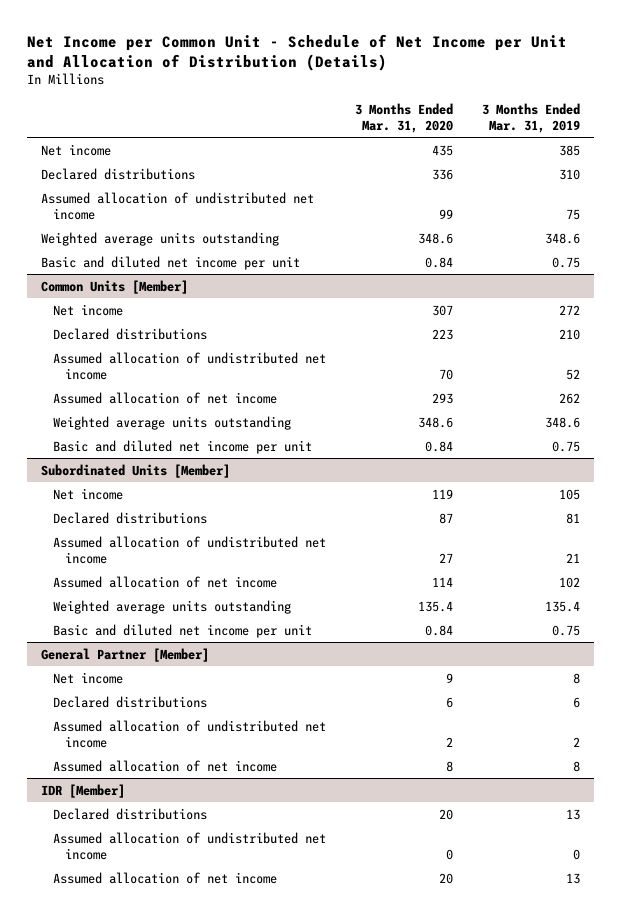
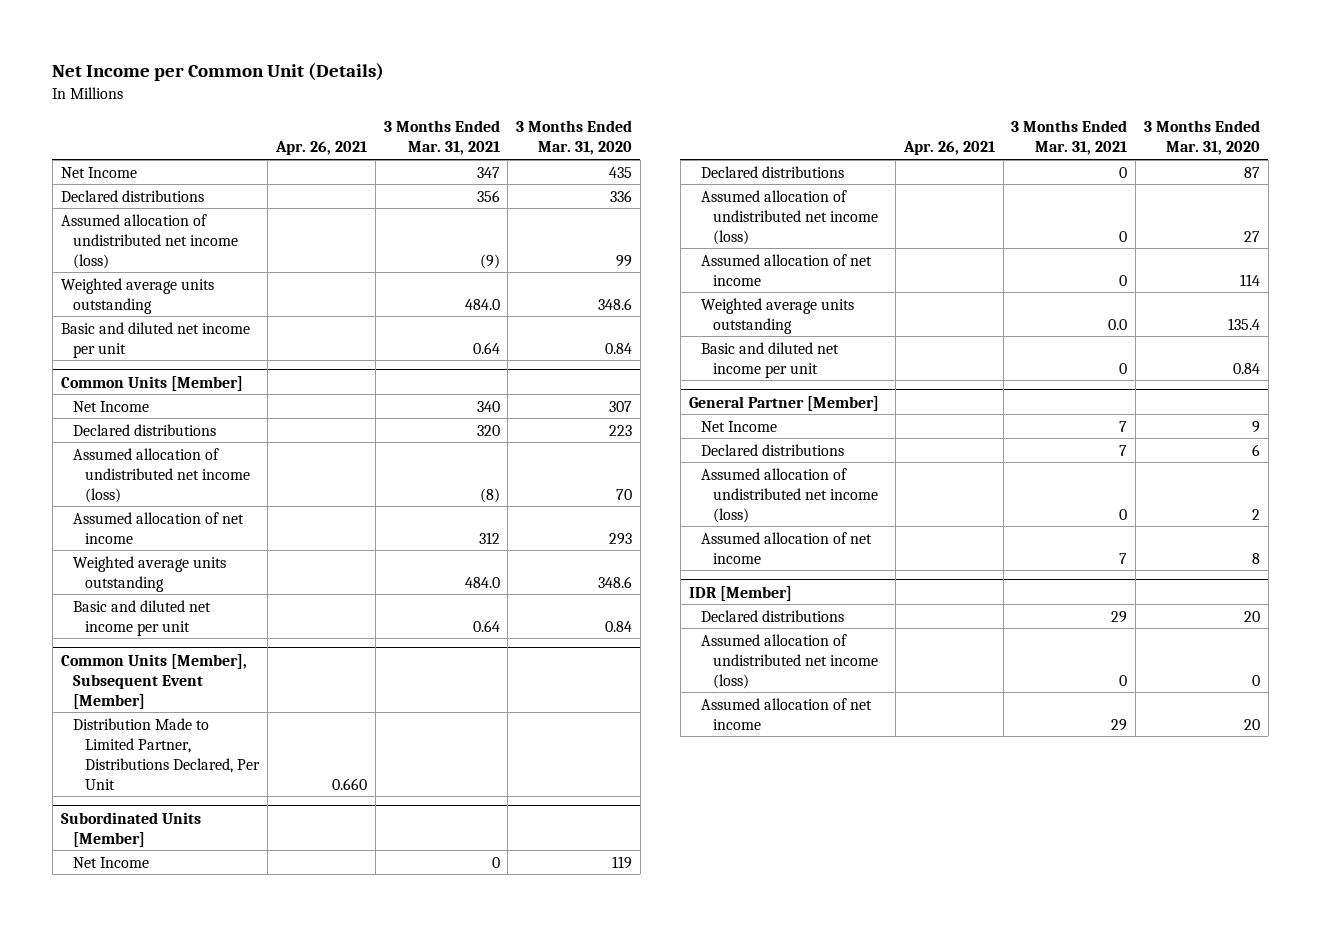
- Net Income per Common Unit - Schedule of Net Income per Unit and Allocation of Distribution (Details)
+ Net Income per Common Unit (Details)
- | 3 Months Ended Mar. 31, 2020 | 3 Months Ended Mar. 31, 2019
+ | Apr. 26, 2021 | 3 Months Ended Mar. 31, 2021 | 3 Months Ended Mar. 31, 2020
- Net income | 435 | 385
+ Net Income | | 347 | 435
- Assumed allocation of undistributed net income | 99 | 75
+ Assumed allocation of undistributed net income (loss) | | (9) | 99
@ Common Units [Member]
- Net income | 307 | 272
+ Net Income | | 340 | 307
- Assumed allocation of undistributed net income | 70 | 52
+ Assumed allocation of undistributed net income (loss) | | (8) | 70
+ Common Units [Member], Subsequent Event [Member]
+ Distribution Made to Limited Partner, Distributions Declared, Per Unit | 0.660 | |
@ Subordinated Units [Member]
- Net income | 119 | 105
+ Net Income | | 0 | 119
- Assumed allocation of undistributed net income | 27 | 21
+ Assumed allocation of undistributed net income (loss) | | 0 | 27
@ General Partner [Member]
- Net income | 9 | 8
+ Net Income | | 7 | 9
- Assumed allocation of undistributed net income | 2 | 2
+ Assumed allocation of undistributed net income (loss) | | 0 | 2
@ IDR [Member]
- Assumed allocation of undistributed net income | 0 | 0
+ Assumed allocation of undistributed net income (loss) | | 0 | 0

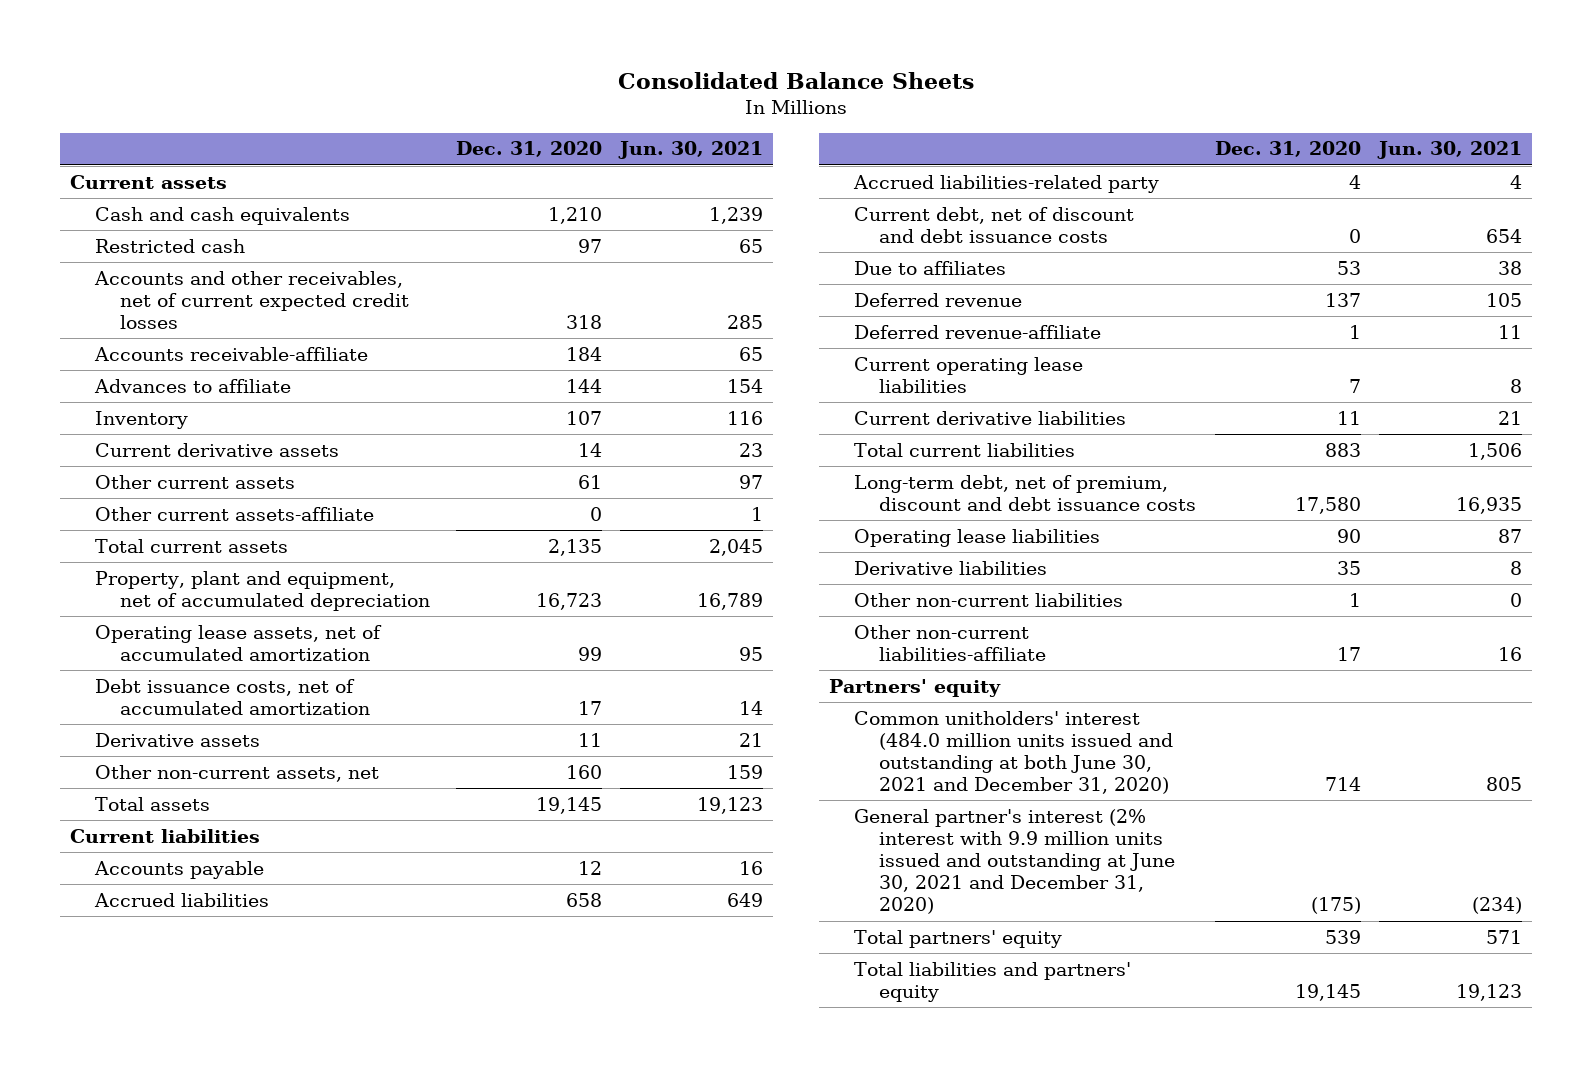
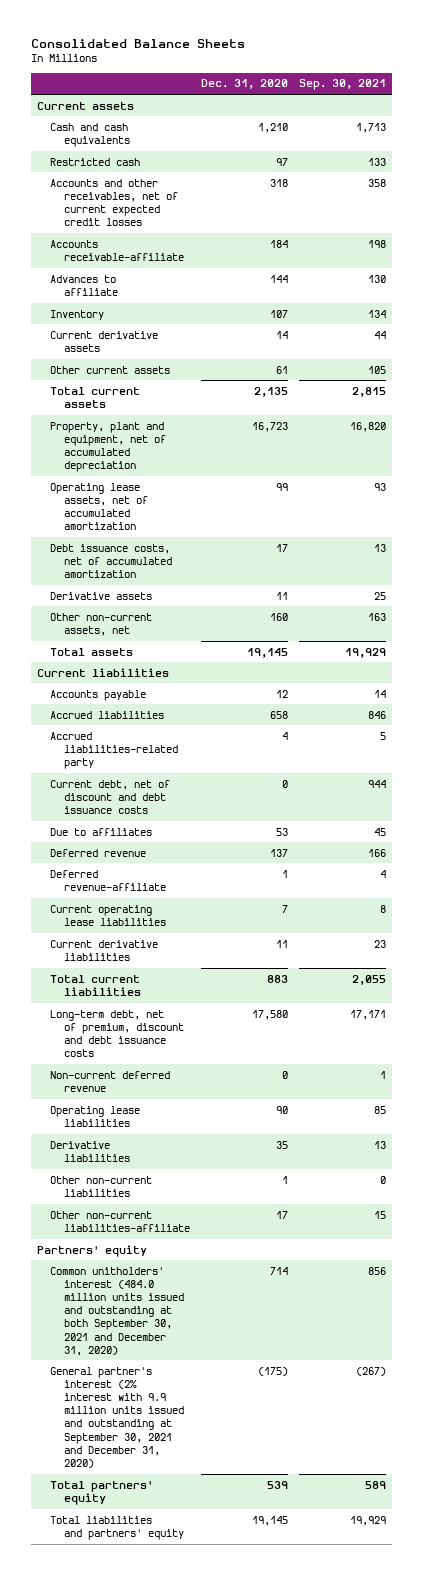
- | Dec. 31, 2020 | Jun. 30, 2021
+ | Dec. 31, 2020 | Sep. 30, 2021
- Other current assets-affiliate | 0 | 1
+ Non-current deferred revenue | 0 | 1
- Common unitholders' interest (484.0 million units issued and outstanding at both June 30, 2021 and December 31, 2020) | 714 | 805
- General partner's interest (2% interest with 9.9 million units issued and outstanding at June 30, 2021 and December 31, 2020) | (175) | (234)
+ Common unitholders' interest (484.0 million units issued and outstanding at both September 30, 2021 and December 31, 2020) | 714 | 856
+ General partner's interest (2% interest with 9.9 million units issued and outstanding at September 30, 2021 and December 31, 2020) | (175) | (267)

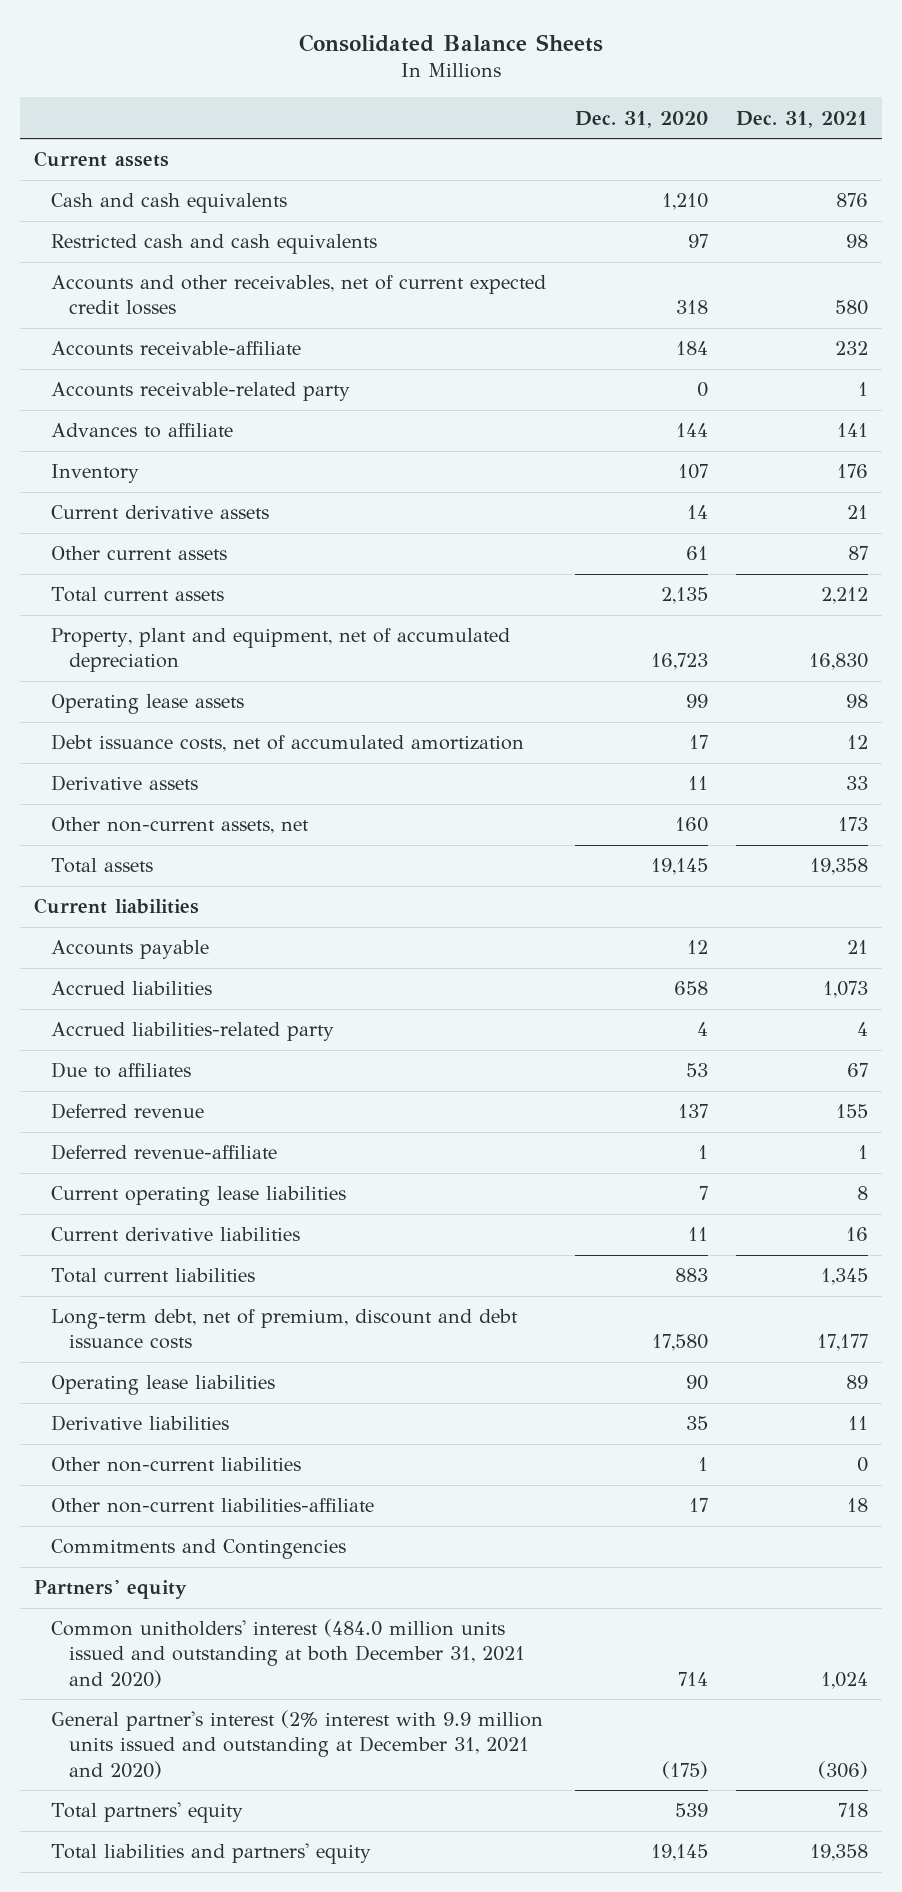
- | Dec. 31, 2020 | Sep. 30, 2021
+ | Dec. 31, 2020 | Dec. 31, 2021
- Restricted cash | 97 | 133
+ Restricted cash and cash equivalents | 97 | 98
+ Accounts receivable-related party | 0 | 1
- Operating lease assets, net of accumulated amortization | 99 | 93
+ Operating lease assets | 99 | 98
- Current debt, net of discount and debt issuance costs | 0 | 944
- Non-current deferred revenue | 0 | 1
+ Commitments and Contingencies
- Common unitholders' interest (484.0 million units issued and outstanding at both September 30, 2021 and December 31, 2020) | 714 | 856
- General partner's interest (2% interest with 9.9 million units issued and outstanding at September 30, 2021 and December 31, 2020) | (175) | (267)
+ Common unitholders' interest (484.0 million units issued and outstanding at both December 31, 2021 and 2020) | 714 | 1,024
+ General partner's interest (2% interest with 9.9 million units issued and outstanding at December 31, 2021 and 2020) | (175) | (306)

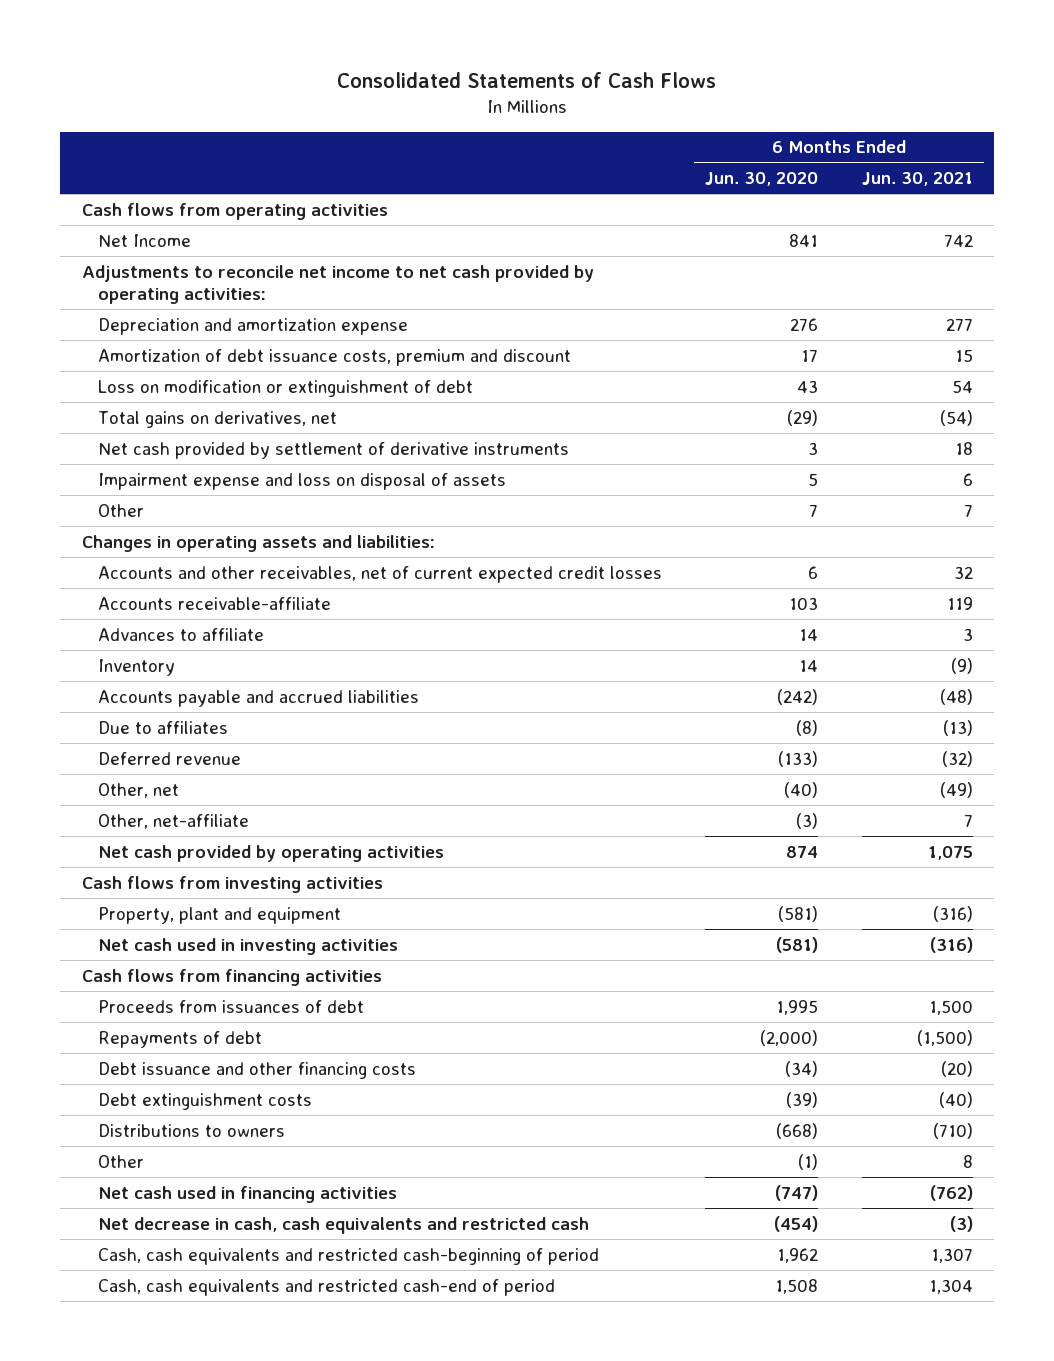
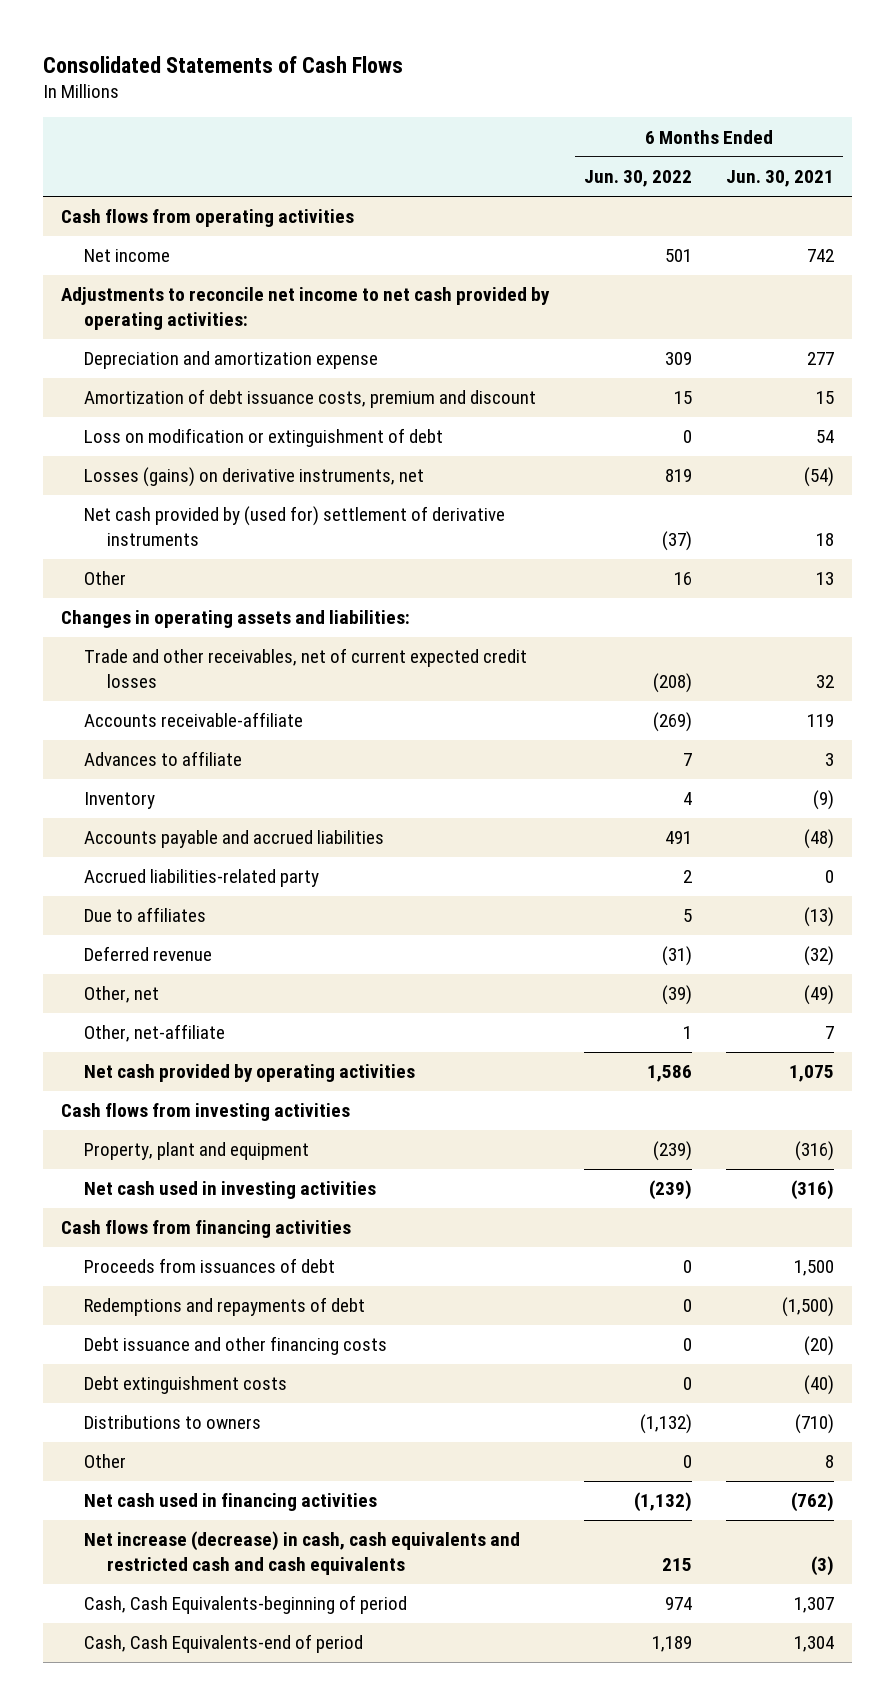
- | 6 Months Ended Jun. 30, 2020 | 6 Months Ended Jun. 30, 2021
+ | 6 Months Ended Jun. 30, 2022 | 6 Months Ended Jun. 30, 2021
- Net Income | 841 | 742
+ Net income | 501 | 742
- Total gains on derivatives, net | (29) | (54)
- Net cash provided by settlement of derivative instruments | 3 | 18
- Impairment expense and loss on disposal of assets | 5 | 6
- Other | 7 | 7
+ Losses (gains) on derivative instruments, net | 819 | (54)
+ Net cash provided by (used for) settlement of derivative instruments | (37) | 18
+ Other | 16 | 13
- Accounts and other receivables, net of current expected credit losses | 6 | 32
+ Trade and other receivables, net of current expected credit losses | (208) | 32
+ Accrued liabilities-related party | 2 | 0
- Repayments of debt | (2,000) | (1,500)
+ Redemptions and repayments of debt | 0 | (1,500)
- Net decrease in cash, cash equivalents and restricted cash | (454) | (3)
- Cash, cash equivalents and restricted cash-beginning of period | 1,962 | 1,307
- Cash, cash equivalents and restricted cash-end of period | 1,508 | 1,304
+ Net increase (decrease) in cash, cash equivalents and restricted cash and cash equivalents | 215 | (3)
+ Cash, Cash Equivalents-beginning of period | 974 | 1,307
+ Cash, Cash Equivalents-end of period | 1,189 | 1,304

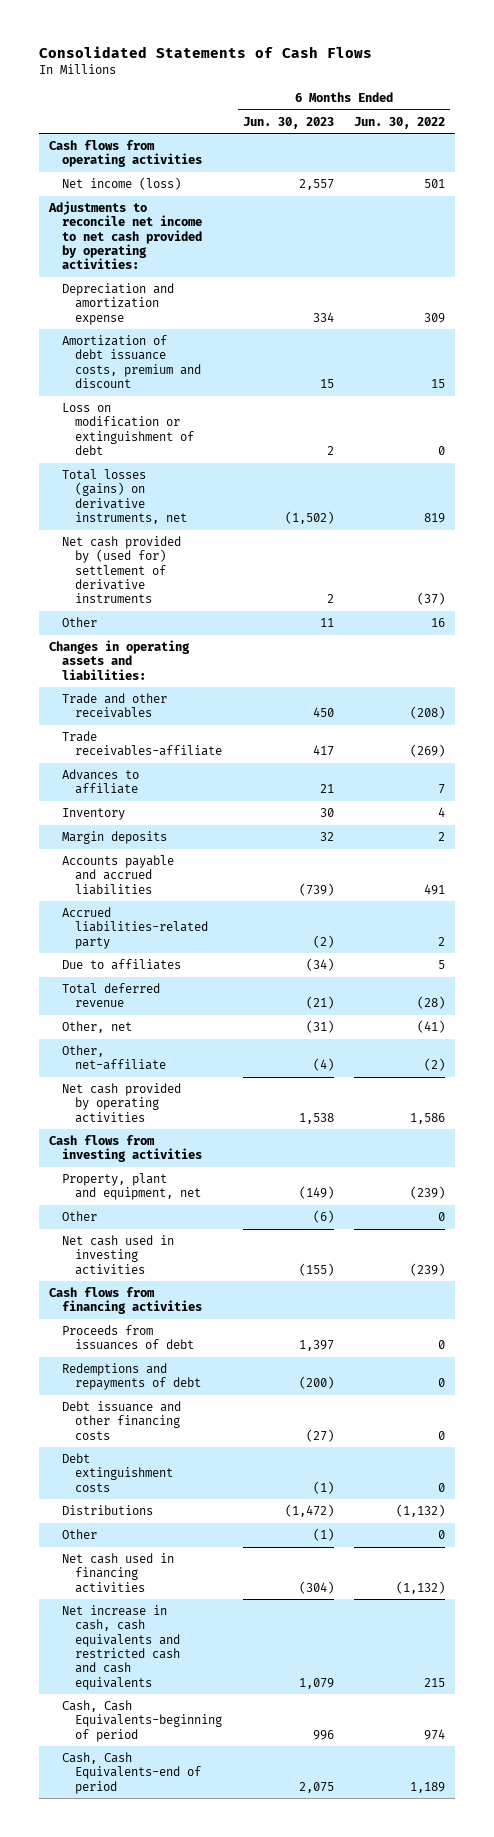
- | 6 Months Ended Jun. 30, 2022 | 6 Months Ended Jun. 30, 2021
+ | 6 Months Ended Jun. 30, 2023 | 6 Months Ended Jun. 30, 2022
- Net income | 501 | 742
+ Net income (loss) | 2,557 | 501
- Losses (gains) on derivative instruments, net | 819 | (54)
+ Total losses (gains) on derivative instruments, net | (1,502) | 819
- Trade and other receivables, net of current expected credit losses | (208) | 32
- Accounts receivable-affiliate | (269) | 119
+ Trade and other receivables | 450 | (208)
+ Trade receivables-affiliate | 417 | (269)
+ Margin deposits | 32 | 2
- Deferred revenue | (31) | (32)
- Other, net | (39) | (49)
- Other, net-affiliate | 1 | 7
+ Total deferred revenue | (21) | (28)
+ Other, net | (31) | (41)
+ Other, net-affiliate | (4) | (2)
- Property, plant and equipment | (239) | (316)
+ Property, plant and equipment, net | (149) | (239)
+ Other | (6) | 0
- Distributions to owners | (1,132) | (710)
+ Distributions | (1,472) | (1,132)
- Net increase (decrease) in cash, cash equivalents and restricted cash and cash equivalents | 215 | (3)
+ Net increase in cash, cash equivalents and restricted cash and cash equivalents | 1,079 | 215

